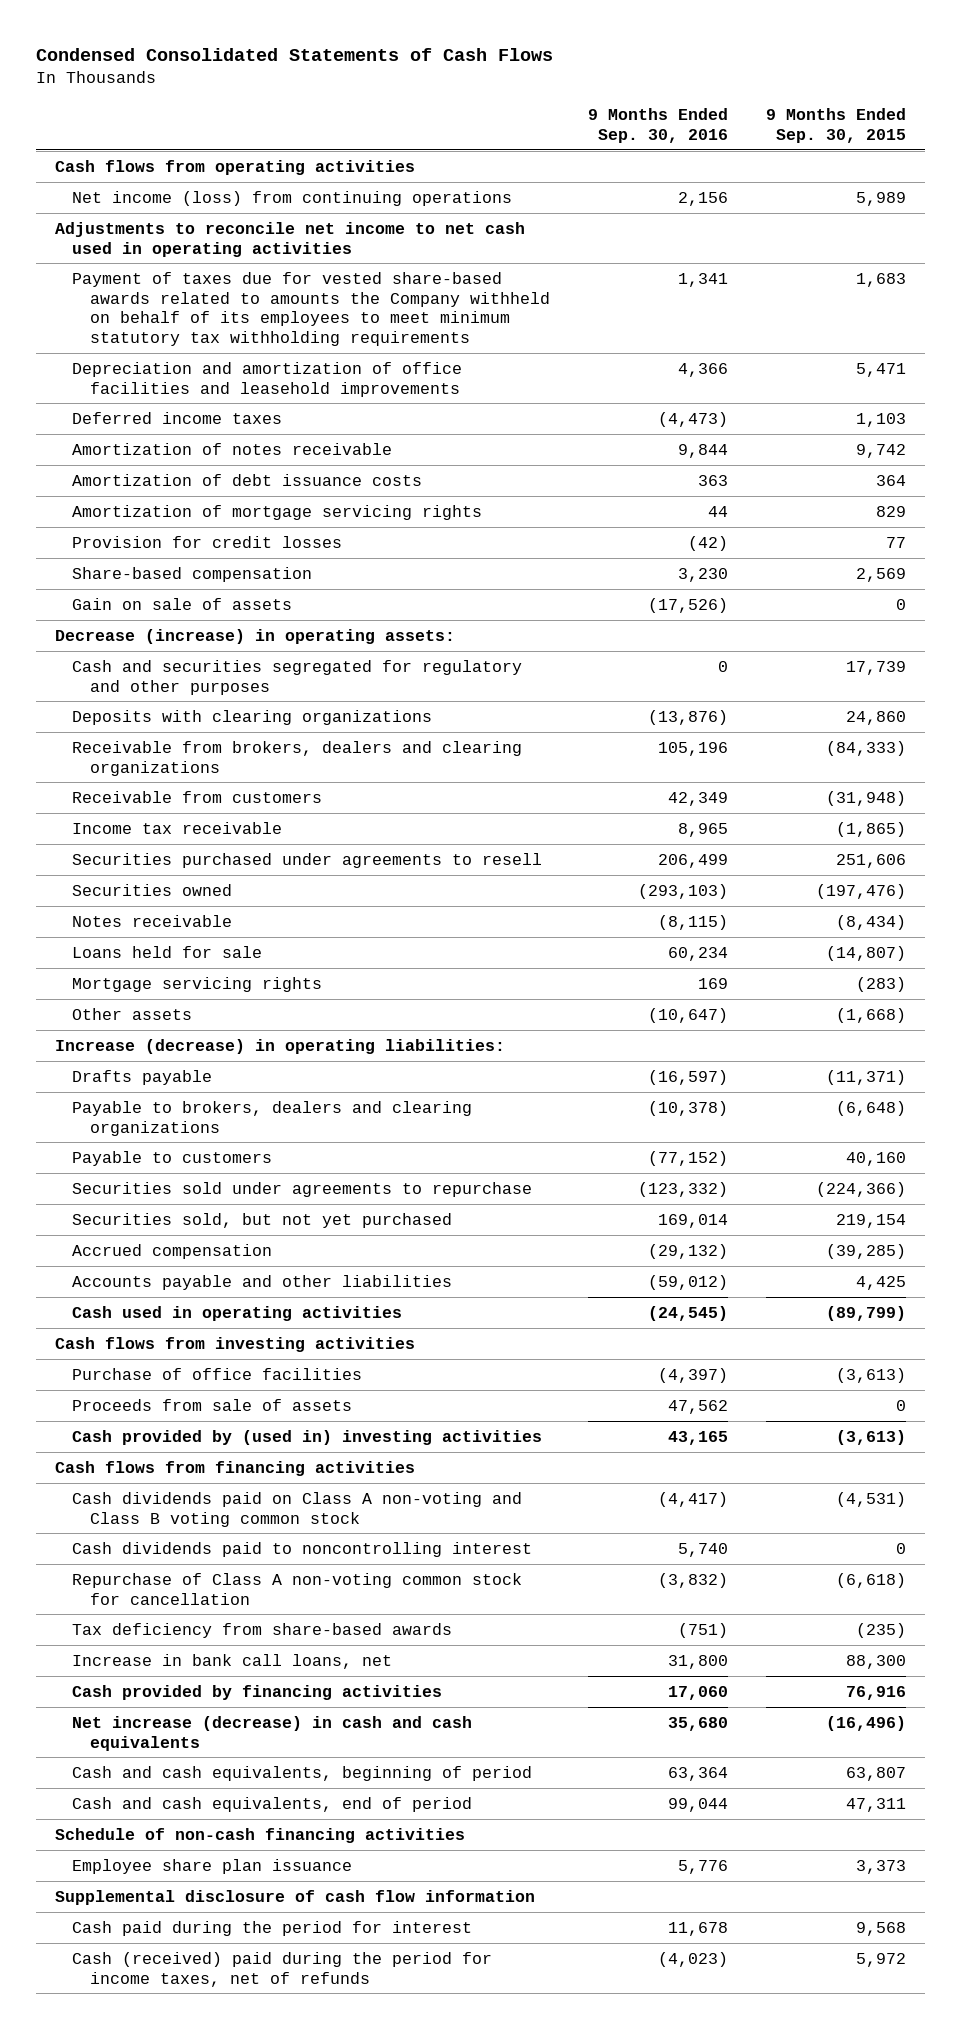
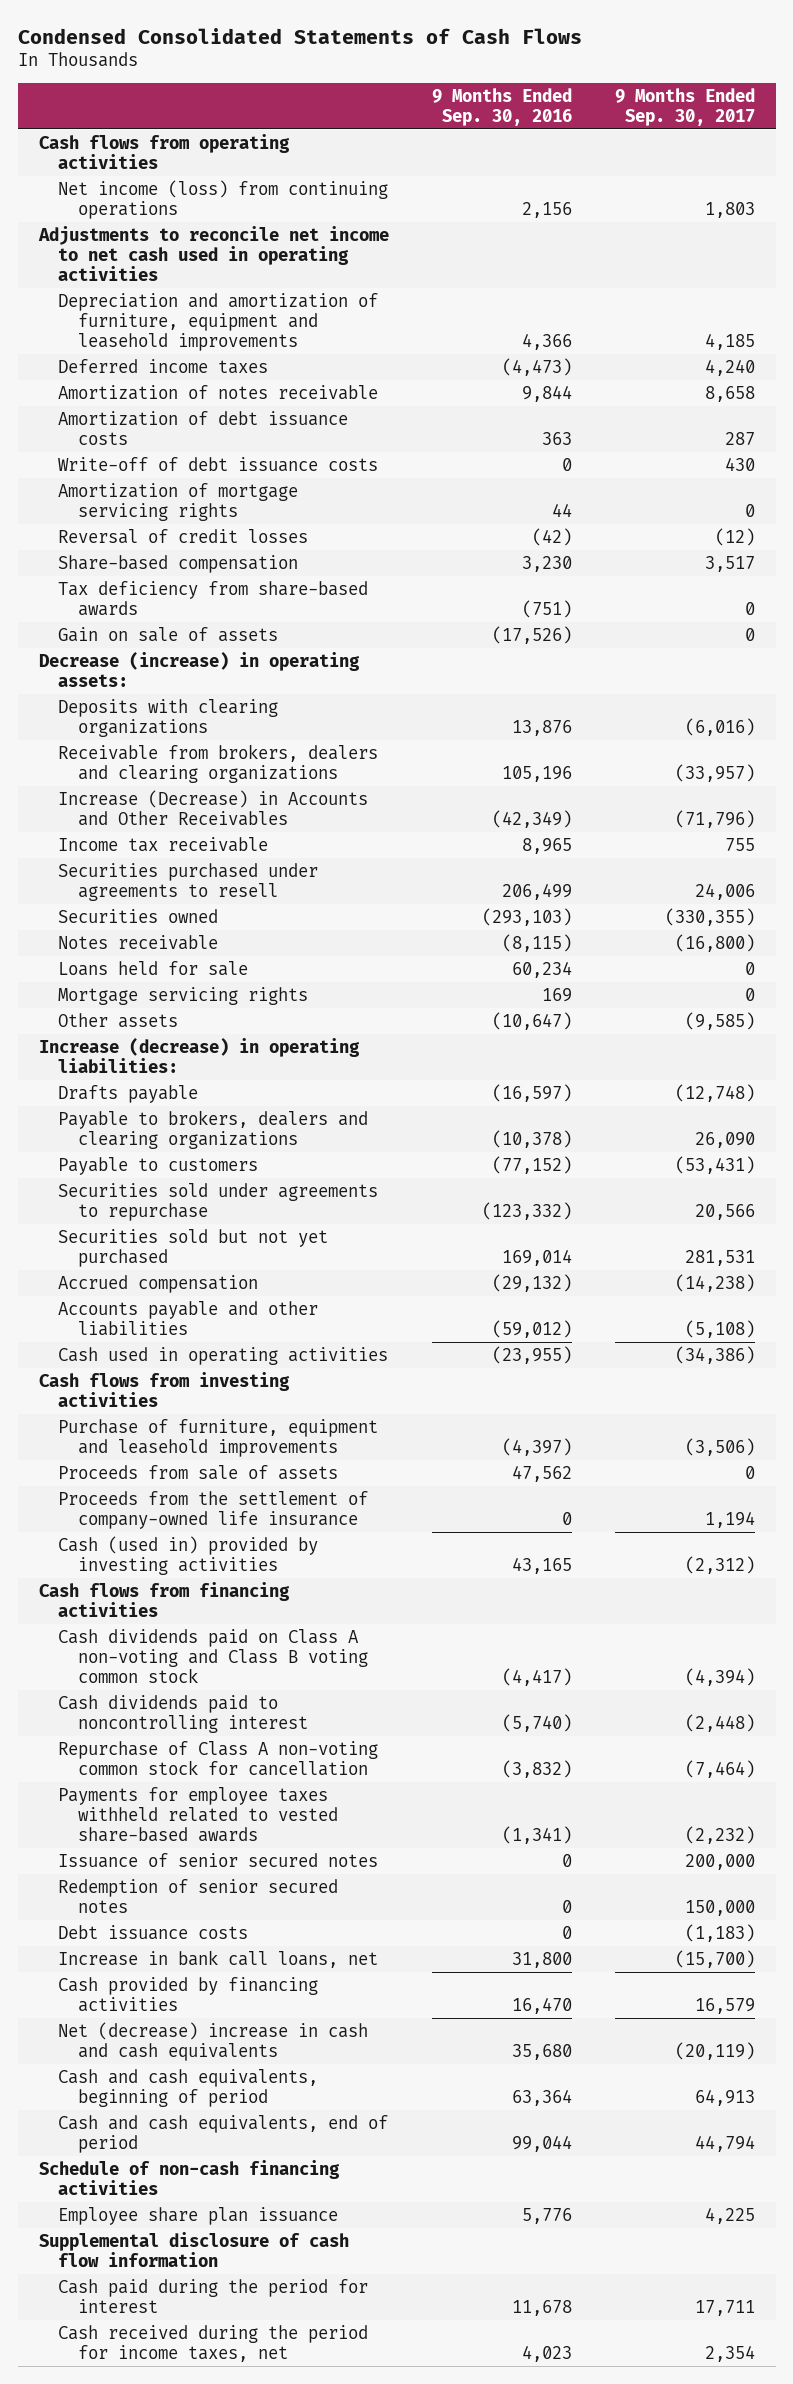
- | 9 Months Ended Sep. 30, 2016 | 9 Months Ended Sep. 30, 2015
+ | 9 Months Ended Sep. 30, 2016 | 9 Months Ended Sep. 30, 2017
- Payment of taxes due for vested share-based awards related to amounts the Company withheld on behalf of its employees to meet minimum statutory tax withholding requirements | 1,341 | 1,683
- Depreciation and amortization of office facilities and leasehold improvements | 4,366 | 5,471
+ Depreciation and amortization of furniture, equipment and leasehold improvements | 4,366 | 4,185
+ Write-off of debt issuance costs | 0 | 430
- Provision for credit losses | (42) | 77
+ Reversal of credit losses | (42) | (12)
moved up: Tax deficiency from share-based awards | (751) | 0
- Cash and securities segregated for regulatory and other purposes | 0 | 17,739
- Deposits with clearing organizations | (13,876) | 24,860
+ Deposits with clearing organizations | 13,876 | (6,016)
- Receivable from customers | 42,349 | (31,948)
+ Increase (Decrease) in Accounts and Other Receivables | (42,349) | (71,796)
- Securities sold, but not yet purchased | 169,014 | 219,154
+ Securities sold but not yet purchased | 169,014 | 281,531
- Cash used in operating activities | (24,545) | (89,799)
+ Cash used in operating activities | (23,955) | (34,386)
- Purchase of office facilities | (4,397) | (3,613)
+ Purchase of furniture, equipment and leasehold improvements | (4,397) | (3,506)
- Cash provided by (used in) investing activities | 43,165 | (3,613)
+ Proceeds from the settlement of company-owned life insurance | 0 | 1,194
+ Cash (used in) provided by investing activities | 43,165 | (2,312)
- Cash dividends paid to noncontrolling interest | 5,740 | 0
+ Cash dividends paid to noncontrolling interest | (5,740) | (2,448)
+ Payments for employee taxes withheld related to vested share-based awards | (1,341) | (2,232)
+ Issuance of senior secured notes | 0 | 200,000
+ Redemption of senior secured notes | 0 | 150,000
+ Debt issuance costs | 0 | (1,183)
- Cash provided by financing activities | 17,060 | 76,916
- Net increase (decrease) in cash and cash equivalents | 35,680 | (16,496)
+ Cash provided by financing activities | 16,470 | 16,579
+ Net (decrease) increase in cash and cash equivalents | 35,680 | (20,119)
- Cash (received) paid during the period for income taxes, net of refunds | (4,023) | 5,972
+ Cash received during the period for income taxes, net | 4,023 | 2,354

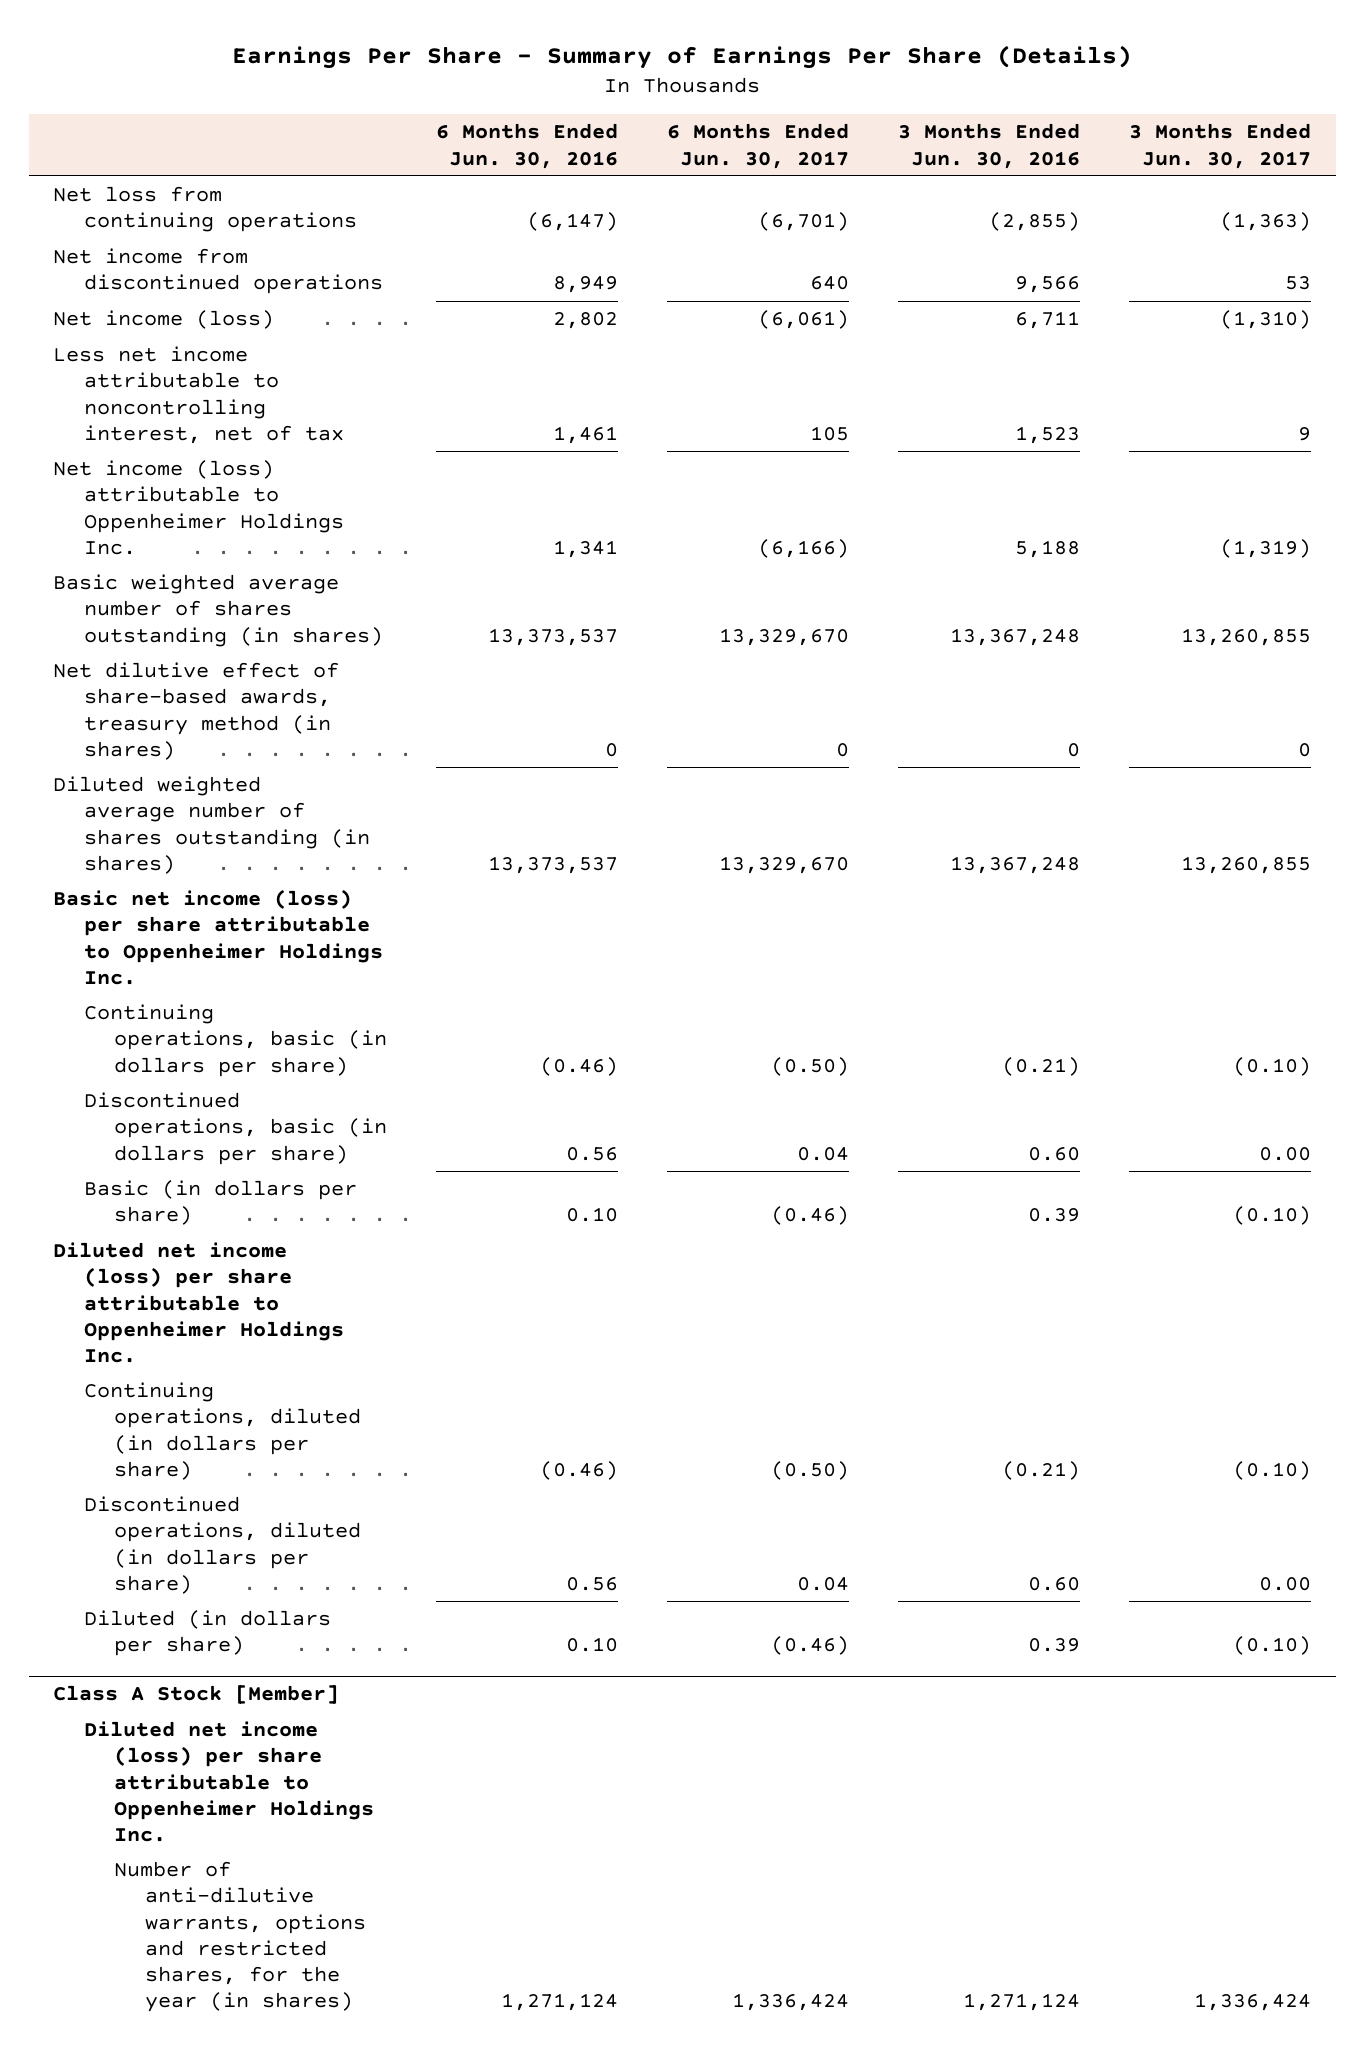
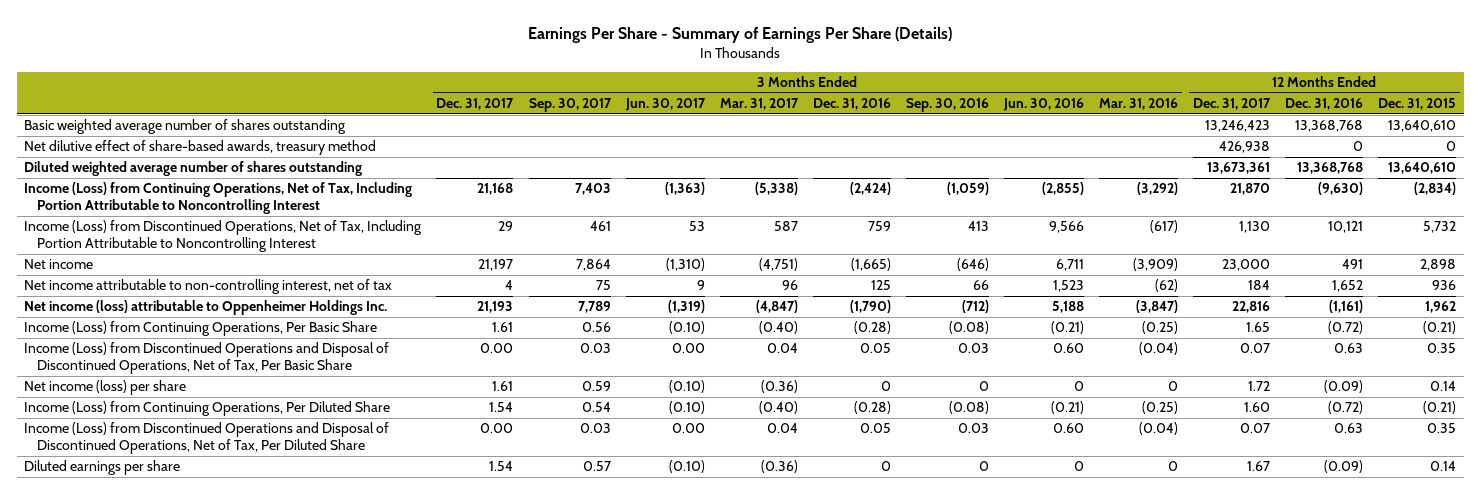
- | 6 Months Ended Jun. 30, 2016 | 6 Months Ended Jun. 30, 2017 | 3 Months Ended Jun. 30, 2016 | 3 Months Ended Jun. 30, 2017
+ | 3 Months Ended Dec. 31, 2017 | 3 Months Ended Sep. 30, 2017 | 3 Months Ended Jun. 30, 2017 | 3 Months Ended Mar. 31, 2017 | 3 Months Ended Dec. 31, 2016 | 3 Months Ended Sep. 30, 2016 | 3 Months Ended Jun. 30, 2016 | 3 Months Ended Mar. 31, 2016 | 12 Months Ended Dec. 31, 2017 | 12 Months Ended Dec. 31, 2016 | 12 Months Ended Dec. 31, 2015
- Net loss from continuing operations | (6,147) | (6,701) | (2,855) | (1,363)
- Net income from discontinued operations | 8,949 | 640 | 9,566 | 53
- Net income (loss) | 2,802 | (6,061) | 6,711 | (1,310)
- Less net income attributable to noncontrolling interest, net of tax | 1,461 | 105 | 1,523 | 9
+ Basic weighted average number of shares outstanding | | | | | | | | | 13,246,423 | 13,368,768 | 13,640,610
+ Net dilutive effect of share-based awards, treasury method | | | | | | | | | 426,938 | 0 | 0
+ Diluted weighted average number of shares outstanding | | | | | | | | | 13,673,361 | 13,368,768 | 13,640,610
+ Income (Loss) from Continuing Operations, Net of Tax, Including Portion Attributable to Noncontrolling Interest | 21,168 | 7,403 | (1,363) | (5,338) | (2,424) | (1,059) | (2,855) | (3,292) | 21,870 | (9,630) | (2,834)
+ Income (Loss) from Discontinued Operations, Net of Tax, Including Portion Attributable to Noncontrolling Interest | 29 | 461 | 53 | 587 | 759 | 413 | 9,566 | (617) | 1,130 | 10,121 | 5,732
+ Net income | 21,197 | 7,864 | (1,310) | (4,751) | (1,665) | (646) | 6,711 | (3,909) | 23,000 | 491 | 2,898
+ Net income attributable to non-controlling interest, net of tax | 4 | 75 | 9 | 96 | 125 | 66 | 1,523 | (62) | 184 | 1,652 | 936
- Basic weighted average number of shares outstanding (in shares) | 13,373,537 | 13,329,670 | 13,367,248 | 13,260,855
- Net dilutive effect of share-based awards, treasury method (in shares) | 0 | 0 | 0 | 0
- Diluted weighted average number of shares outstanding (in shares) | 13,373,537 | 13,329,670 | 13,367,248 | 13,260,855
- Basic net income (loss) per share attributable to Oppenheimer Holdings Inc.
- Continuing operations, basic (in dollars per share) | (0.46) | (0.50) | (0.21) | (0.10)
- Discontinued operations, basic (in dollars per share) | 0.56 | 0.04 | 0.60 | 0.00
- Basic (in dollars per share) | 0.10 | (0.46) | 0.39 | (0.10)
- Diluted net income (loss) per share attributable to Oppenheimer Holdings Inc.
- Continuing operations, diluted (in dollars per share) | (0.46) | (0.50) | (0.21) | (0.10)
- Discontinued operations, diluted (in dollars per share) | 0.56 | 0.04 | 0.60 | 0.00
- Diluted (in dollars per share) | 0.10 | (0.46) | 0.39 | (0.10)
- Class A Stock [Member]
- Diluted net income (loss) per share attributable to Oppenheimer Holdings Inc.
- Number of anti-dilutive warrants, options and restricted shares, for the year (in shares) | 1,271,124 | 1,336,424 | 1,271,124 | 1,336,424
+ Income (Loss) from Continuing Operations, Per Basic Share | 1.61 | 0.56 | (0.10) | (0.40) | (0.28) | (0.08) | (0.21) | (0.25) | 1.65 | (0.72) | (0.21)
+ Income (Loss) from Discontinued Operations and Disposal of Discontinued Operations, Net of Tax, Per Basic Share | 0.00 | 0.03 | 0.00 | 0.04 | 0.05 | 0.03 | 0.60 | (0.04) | 0.07 | 0.63 | 0.35
+ Net income (loss) per share | 1.61 | 0.59 | (0.10) | (0.36) | 0 | 0 | 0 | 0 | 1.72 | (0.09) | 0.14
+ Income (Loss) from Continuing Operations, Per Diluted Share | 1.54 | 0.54 | (0.10) | (0.40) | (0.28) | (0.08) | (0.21) | (0.25) | 1.60 | (0.72) | (0.21)
+ Income (Loss) from Discontinued Operations and Disposal of Discontinued Operations, Net of Tax, Per Diluted Share | 0.00 | 0.03 | 0.00 | 0.04 | 0.05 | 0.03 | 0.60 | (0.04) | 0.07 | 0.63 | 0.35
+ Diluted earnings per share | 1.54 | 0.57 | (0.10) | (0.36) | 0 | 0 | 0 | 0 | 1.67 | (0.09) | 0.14

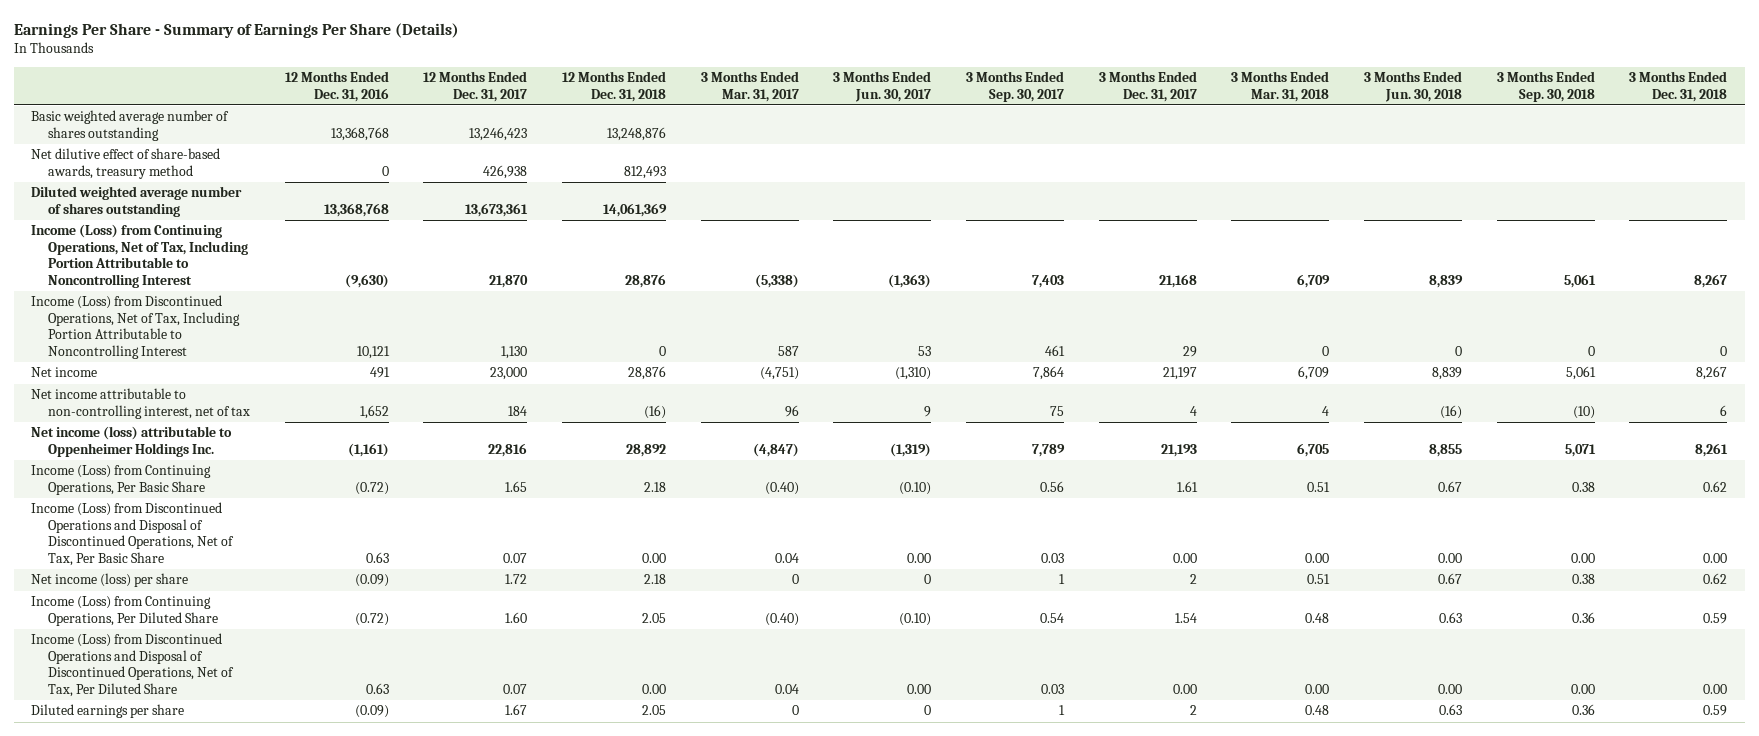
- | 3 Months Ended Dec. 31, 2017 | 3 Months Ended Sep. 30, 2017 | 3 Months Ended Jun. 30, 2017 | 3 Months Ended Mar. 31, 2017 | 3 Months Ended Dec. 31, 2016 | 3 Months Ended Sep. 30, 2016 | 3 Months Ended Jun. 30, 2016 | 3 Months Ended Mar. 31, 2016 | 12 Months Ended Dec. 31, 2017 | 12 Months Ended Dec. 31, 2016 | 12 Months Ended Dec. 31, 2015
+ | 12 Months Ended Dec. 31, 2016 | 12 Months Ended Dec. 31, 2017 | 12 Months Ended Dec. 31, 2018 | 3 Months Ended Mar. 31, 2017 | 3 Months Ended Jun. 30, 2017 | 3 Months Ended Sep. 30, 2017 | 3 Months Ended Dec. 31, 2017 | 3 Months Ended Mar. 31, 2018 | 3 Months Ended Jun. 30, 2018 | 3 Months Ended Sep. 30, 2018 | 3 Months Ended Dec. 31, 2018
- Net income (loss) per share | 1.61 | 0.59 | (0.10) | (0.36) | 0 | 0 | 0 | 0 | 1.72 | (0.09) | 0.14
+ Net income (loss) per share | (0.09) | 1.72 | 2.18 | 0 | 0 | 1 | 2 | 0.51 | 0.67 | 0.38 | 0.62
- Diluted earnings per share | 1.54 | 0.57 | (0.10) | (0.36) | 0 | 0 | 0 | 0 | 1.67 | (0.09) | 0.14
+ Diluted earnings per share | (0.09) | 1.67 | 2.05 | 0 | 0 | 1 | 2 | 0.48 | 0.63 | 0.36 | 0.59

